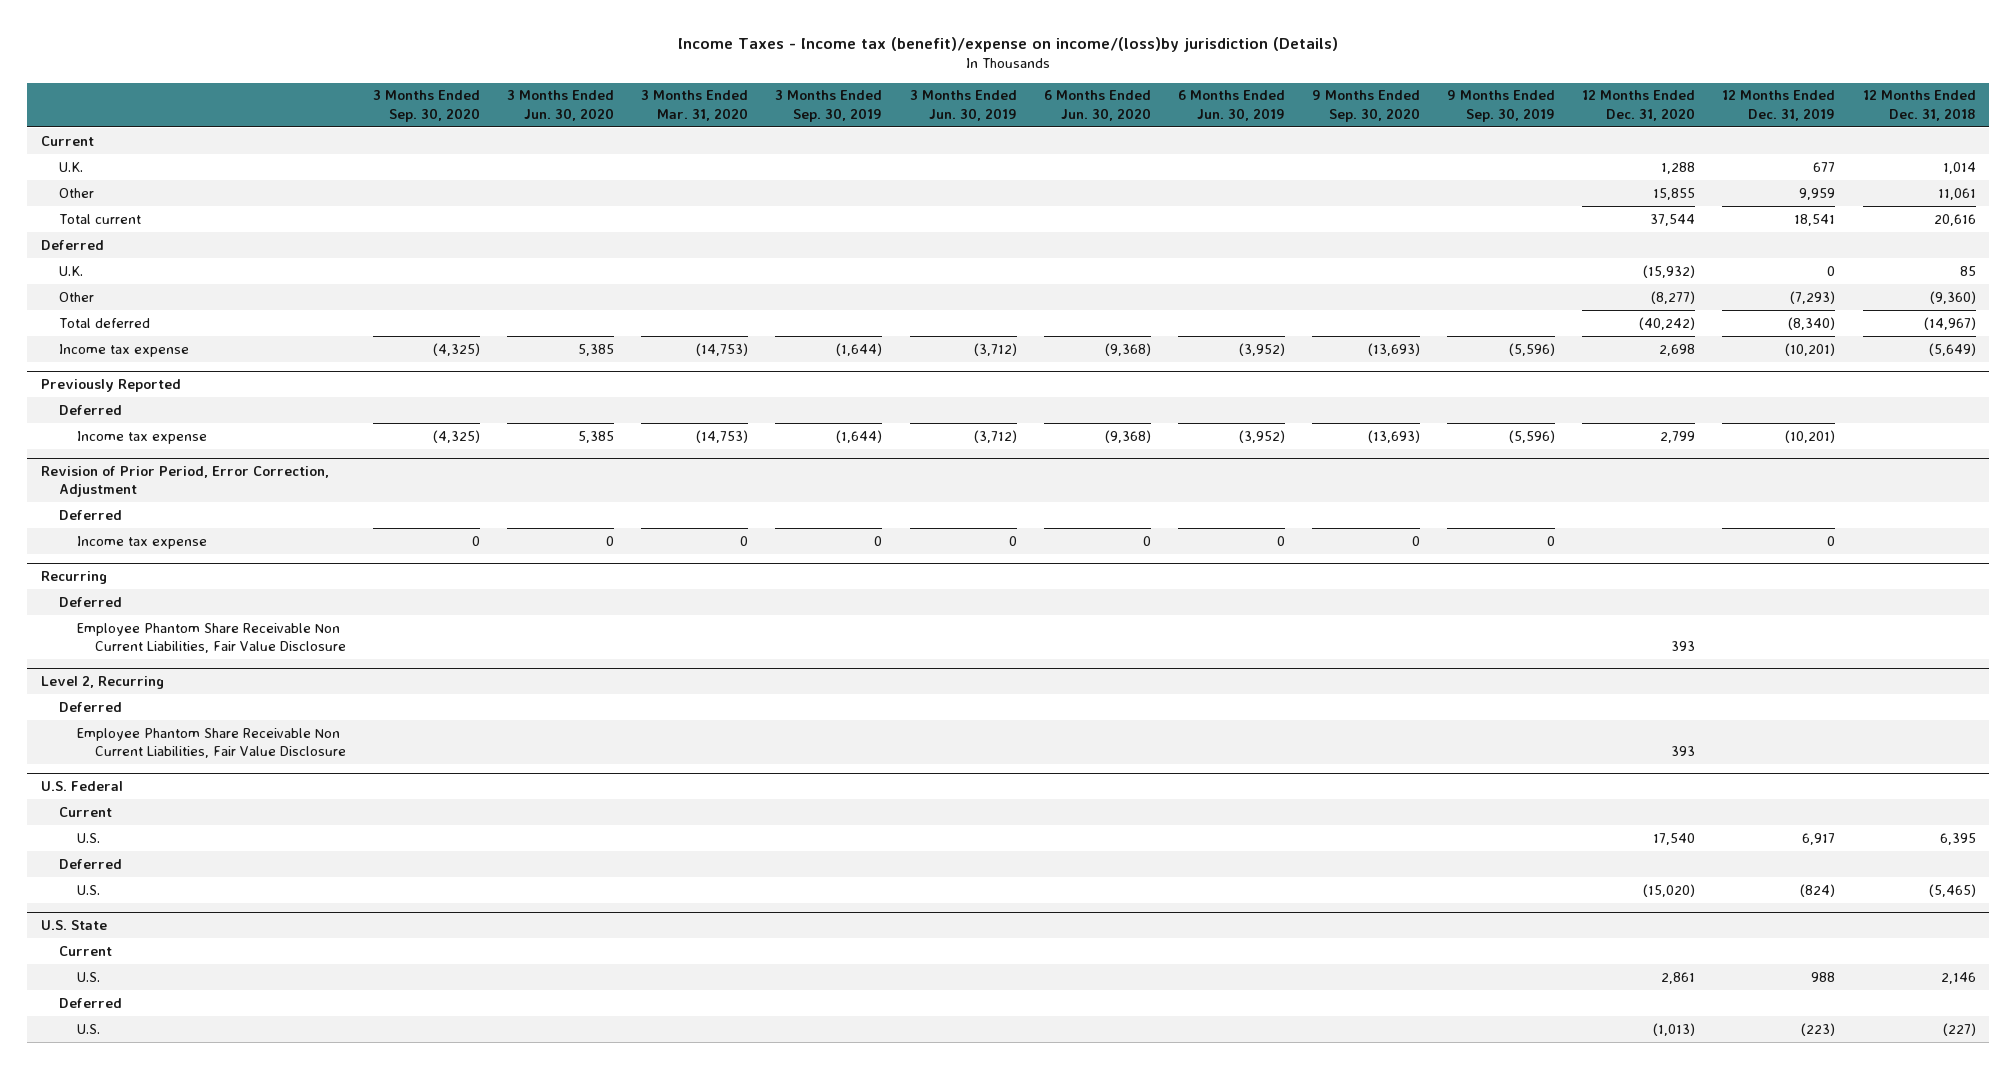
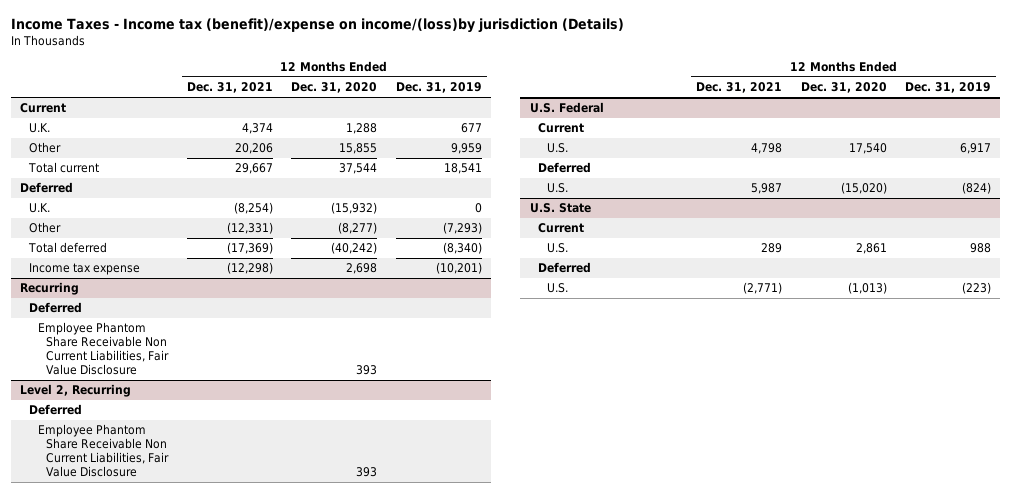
- | 3 Months Ended Sep. 30, 2020 | 3 Months Ended Jun. 30, 2020 | 3 Months Ended Mar. 31, 2020 | 3 Months Ended Sep. 30, 2019 | 3 Months Ended Jun. 30, 2019 | 6 Months Ended Jun. 30, 2020 | 6 Months Ended Jun. 30, 2019 | 9 Months Ended Sep. 30, 2020 | 9 Months Ended Sep. 30, 2019 | 12 Months Ended Dec. 31, 2020 | 12 Months Ended Dec. 31, 2019 | 12 Months Ended Dec. 31, 2018
+ | 12 Months Ended Dec. 31, 2021 | 12 Months Ended Dec. 31, 2020 | 12 Months Ended Dec. 31, 2019
- Previously Reported
- Deferred
- Income tax expense | (4,325) | 5,385 | (14,753) | (1,644) | (3,712) | (9,368) | (3,952) | (13,693) | (5,596) | 2,799 | (10,201) |
- Revision of Prior Period, Error Correction, Adjustment
- Deferred
- Income tax expense | 0 | 0 | 0 | 0 | 0 | 0 | 0 | 0 | 0 | | 0 |

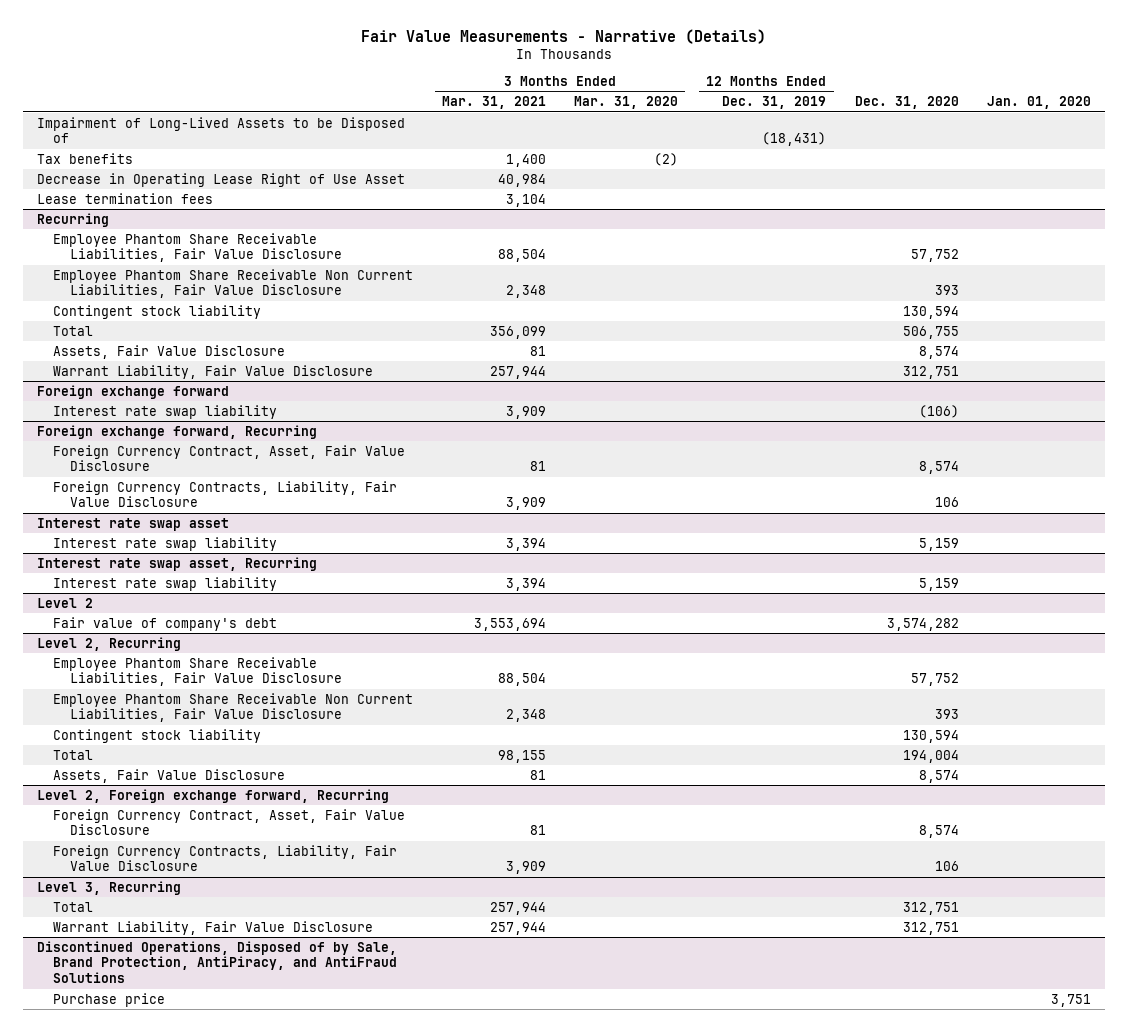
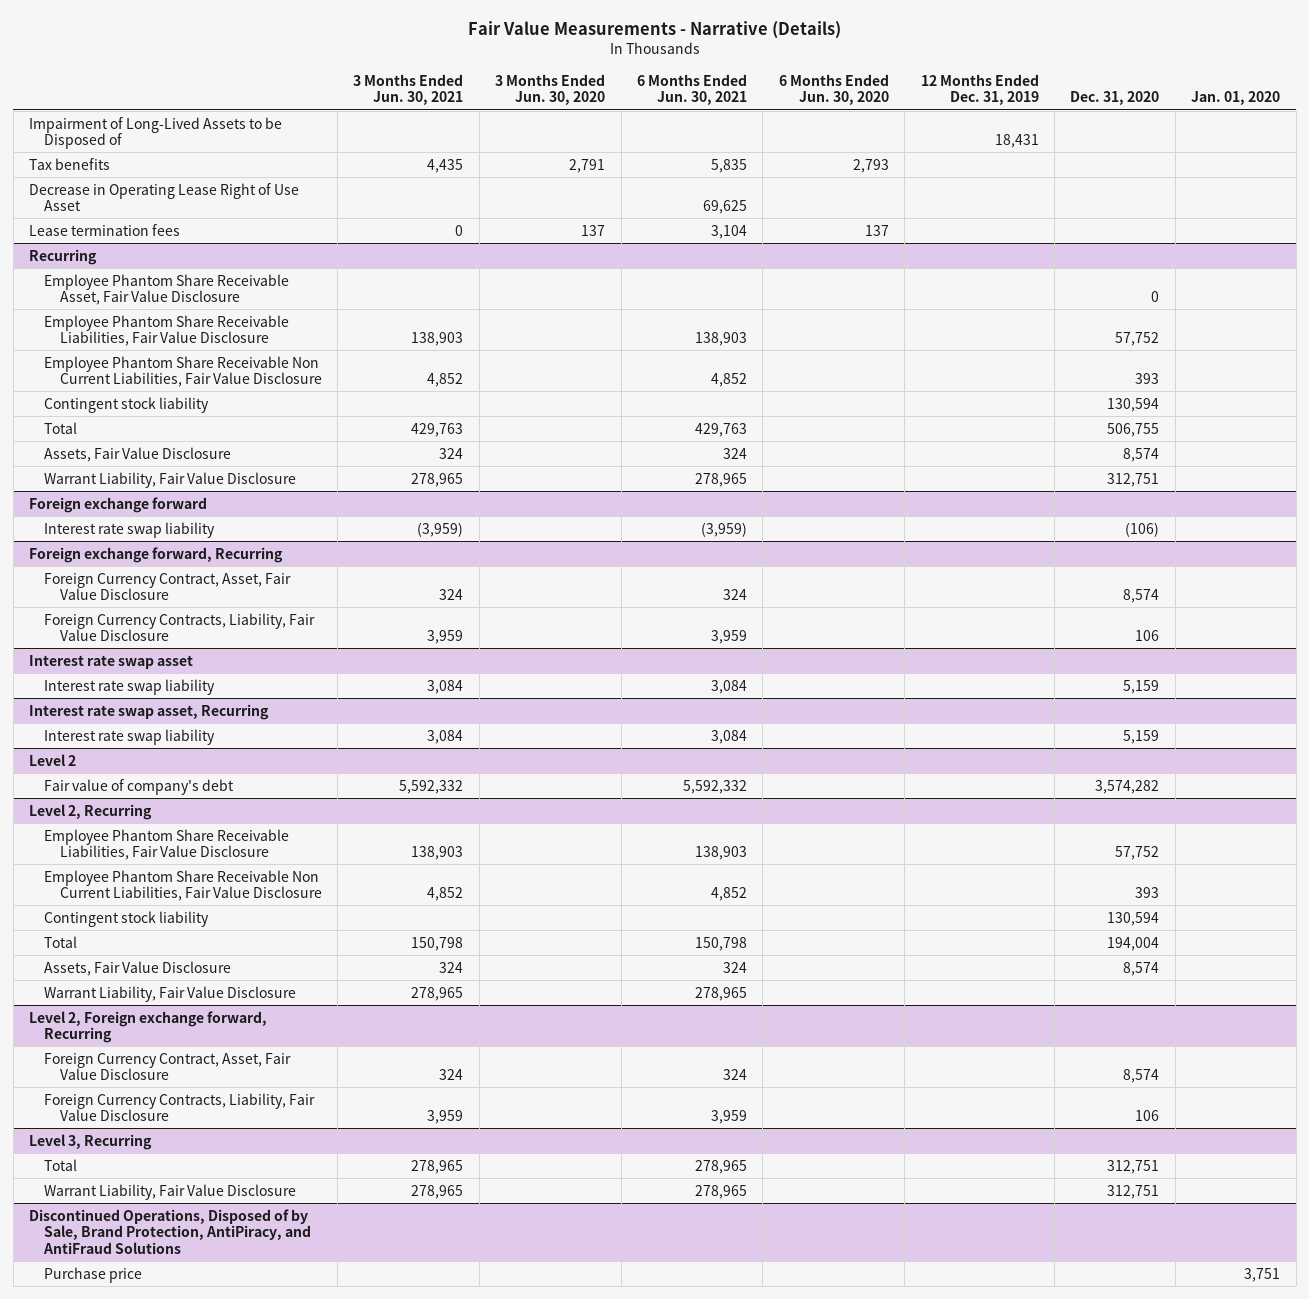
- | 3 Months Ended Mar. 31, 2021 | 3 Months Ended Mar. 31, 2020 | 12 Months Ended Dec. 31, 2019 | Dec. 31, 2020 | Jan. 01, 2020
+ | 3 Months Ended Jun. 30, 2021 | 3 Months Ended Jun. 30, 2020 | 6 Months Ended Jun. 30, 2021 | 6 Months Ended Jun. 30, 2020 | 12 Months Ended Dec. 31, 2019 | Dec. 31, 2020 | Jan. 01, 2020
- Impairment of Long-Lived Assets to be Disposed of | | | (18,431) | |
+ Impairment of Long-Lived Assets to be Disposed of | | | | | 18,431 | |
@ Recurring
+ Employee Phantom Share Receivable Asset, Fair Value Disclosure | | | | | | 0 |
@ Level 2, Recurring
+ Warrant Liability, Fair Value Disclosure | 278,965 | | 278,965 | | | |

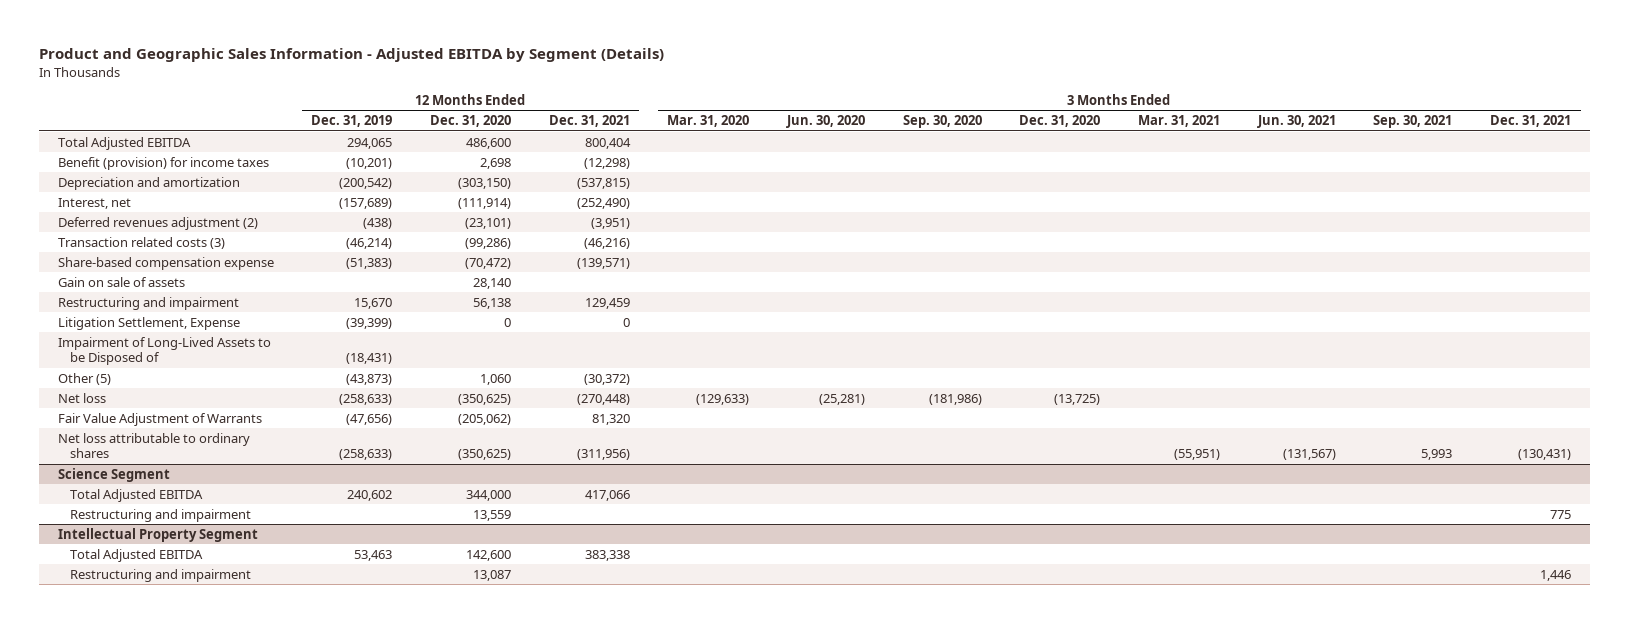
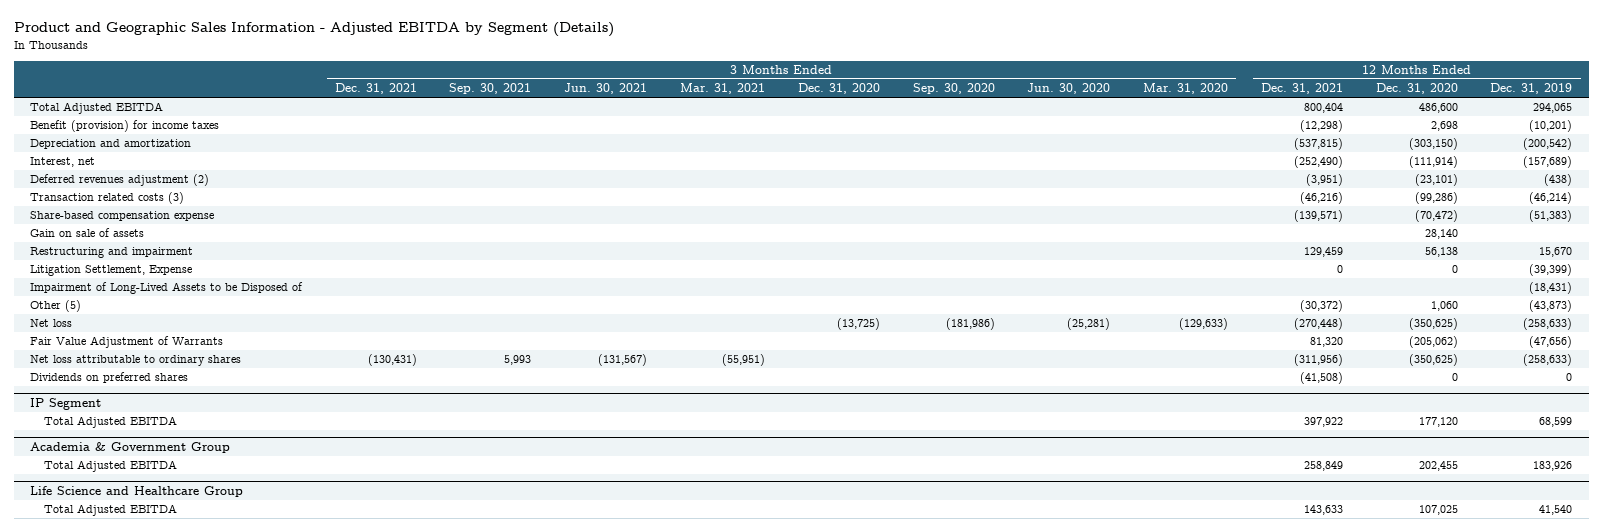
- | 12 Months Ended Dec. 31, 2019 | 12 Months Ended Dec. 31, 2020 | 12 Months Ended Dec. 31, 2021 | 3 Months Ended Mar. 31, 2020 | 3 Months Ended Jun. 30, 2020 | 3 Months Ended Sep. 30, 2020 | 3 Months Ended Dec. 31, 2020 | 3 Months Ended Mar. 31, 2021 | 3 Months Ended Jun. 30, 2021 | 3 Months Ended Sep. 30, 2021 | 3 Months Ended Dec. 31, 2021
+ | 3 Months Ended Dec. 31, 2021 | 3 Months Ended Sep. 30, 2021 | 3 Months Ended Jun. 30, 2021 | 3 Months Ended Mar. 31, 2021 | 3 Months Ended Dec. 31, 2020 | 3 Months Ended Sep. 30, 2020 | 3 Months Ended Jun. 30, 2020 | 3 Months Ended Mar. 31, 2020 | 12 Months Ended Dec. 31, 2021 | 12 Months Ended Dec. 31, 2020 | 12 Months Ended Dec. 31, 2019
- Science Segment
- Total Adjusted EBITDA | 240,602 | 344,000 | 417,066 | | | | | | | |
- Restructuring and impairment | | 13,559 | | | | | | | | | 775
- Intellectual Property Segment
- Total Adjusted EBITDA | 53,463 | 142,600 | 383,338 | | | | | | | |
- Restructuring and impairment | | 13,087 | | | | | | | | | 1,446
+ Dividends on preferred shares | | | | | | | | | (41,508) | 0 | 0
+ IP Segment
+ Total Adjusted EBITDA | | | | | | | | | 397,922 | 177,120 | 68,599
+ Academia & Government Group
+ Total Adjusted EBITDA | | | | | | | | | 258,849 | 202,455 | 183,926
+ Life Science and Healthcare Group
+ Total Adjusted EBITDA | | | | | | | | | 143,633 | 107,025 | 41,540

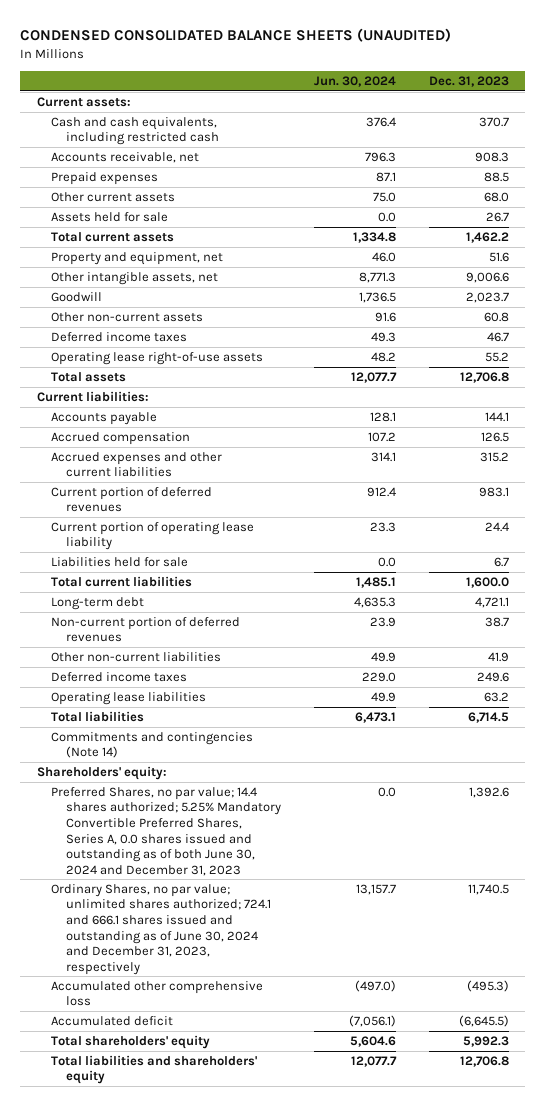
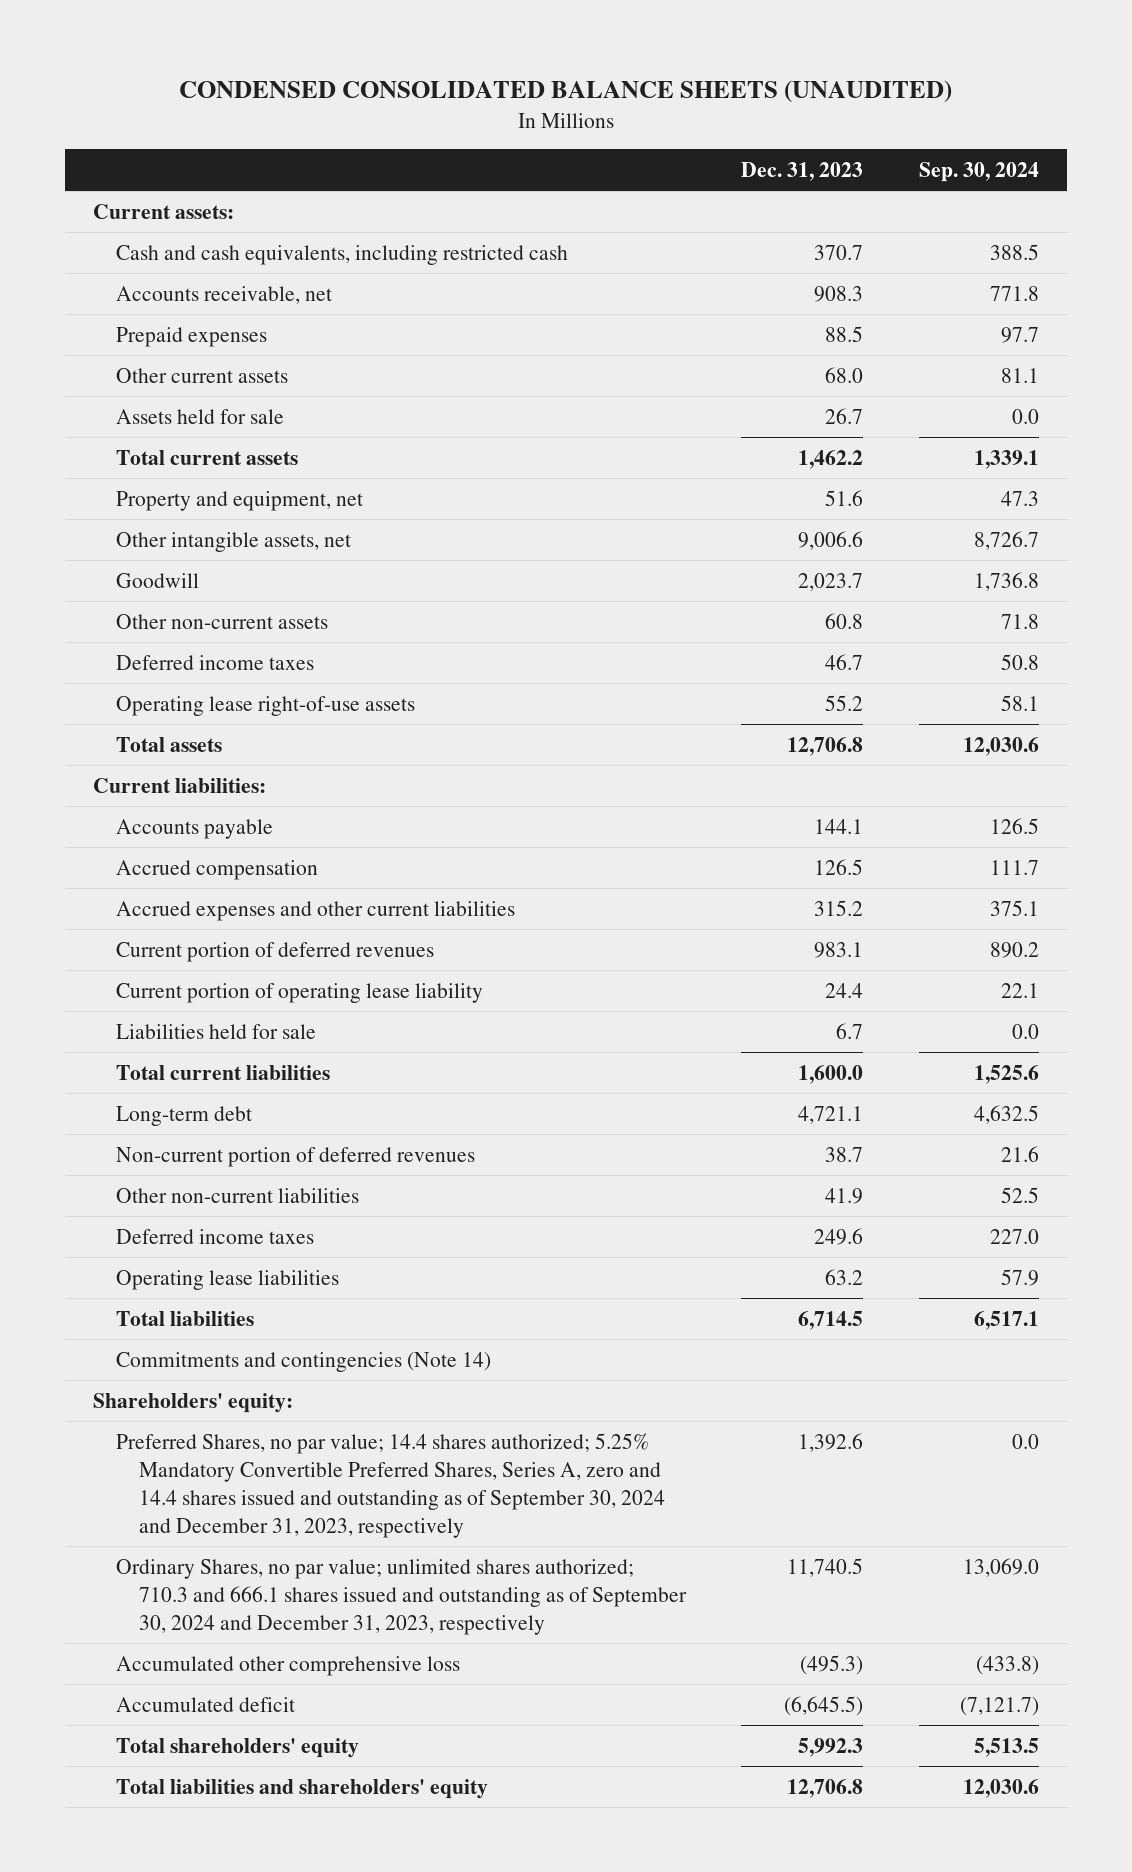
- | Jun. 30, 2024 | Dec. 31, 2023
+ | Dec. 31, 2023 | Sep. 30, 2024
- Preferred Shares, no par value; 14.4 shares authorized; 5.25% Mandatory Convertible Preferred Shares, Series A, 0.0 shares issued and outstanding as of both June 30, 2024 and December 31, 2023 | 0.0 | 1,392.6
- Ordinary Shares, no par value; unlimited shares authorized; 724.1 and 666.1 shares issued and outstanding as of June 30, 2024 and December 31, 2023, respectively | 13,157.7 | 11,740.5
+ Preferred Shares, no par value; 14.4 shares authorized; 5.25% Mandatory Convertible Preferred Shares, Series A, zero and 14.4 shares issued and outstanding as of September 30, 2024 and December 31, 2023, respectively | 1,392.6 | 0.0
+ Ordinary Shares, no par value; unlimited shares authorized; 710.3 and 666.1 shares issued and outstanding as of September 30, 2024 and December 31, 2023, respectively | 11,740.5 | 13,069.0

